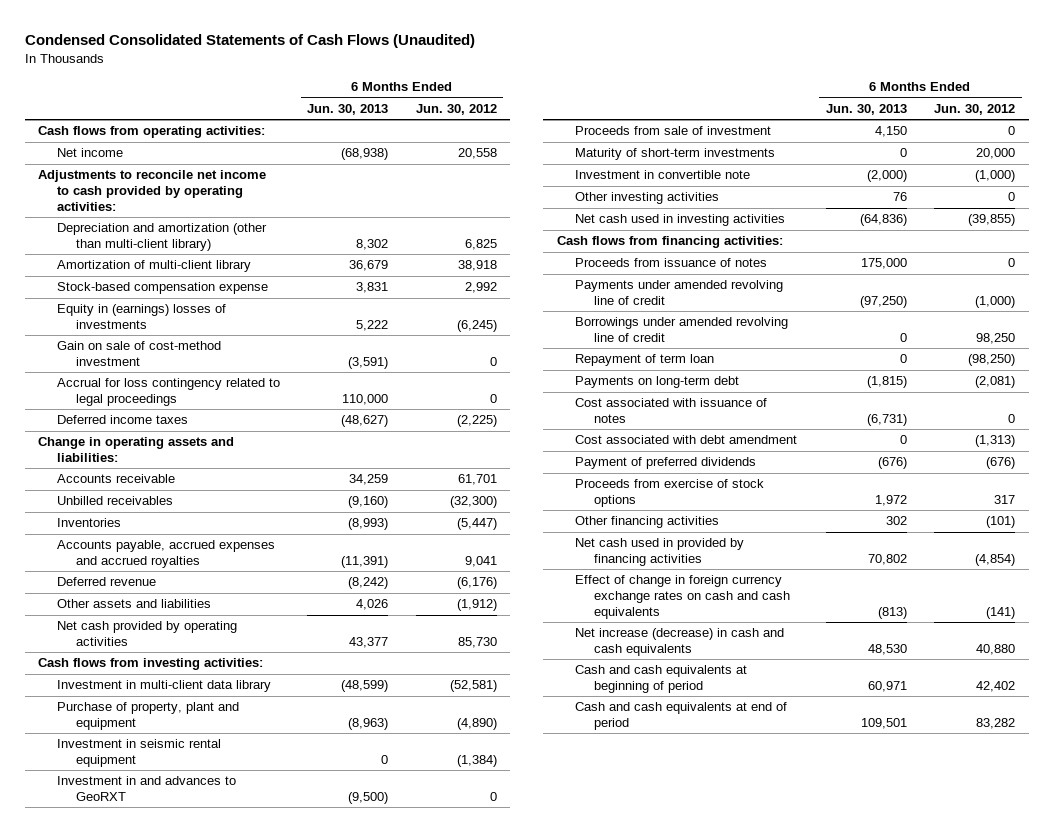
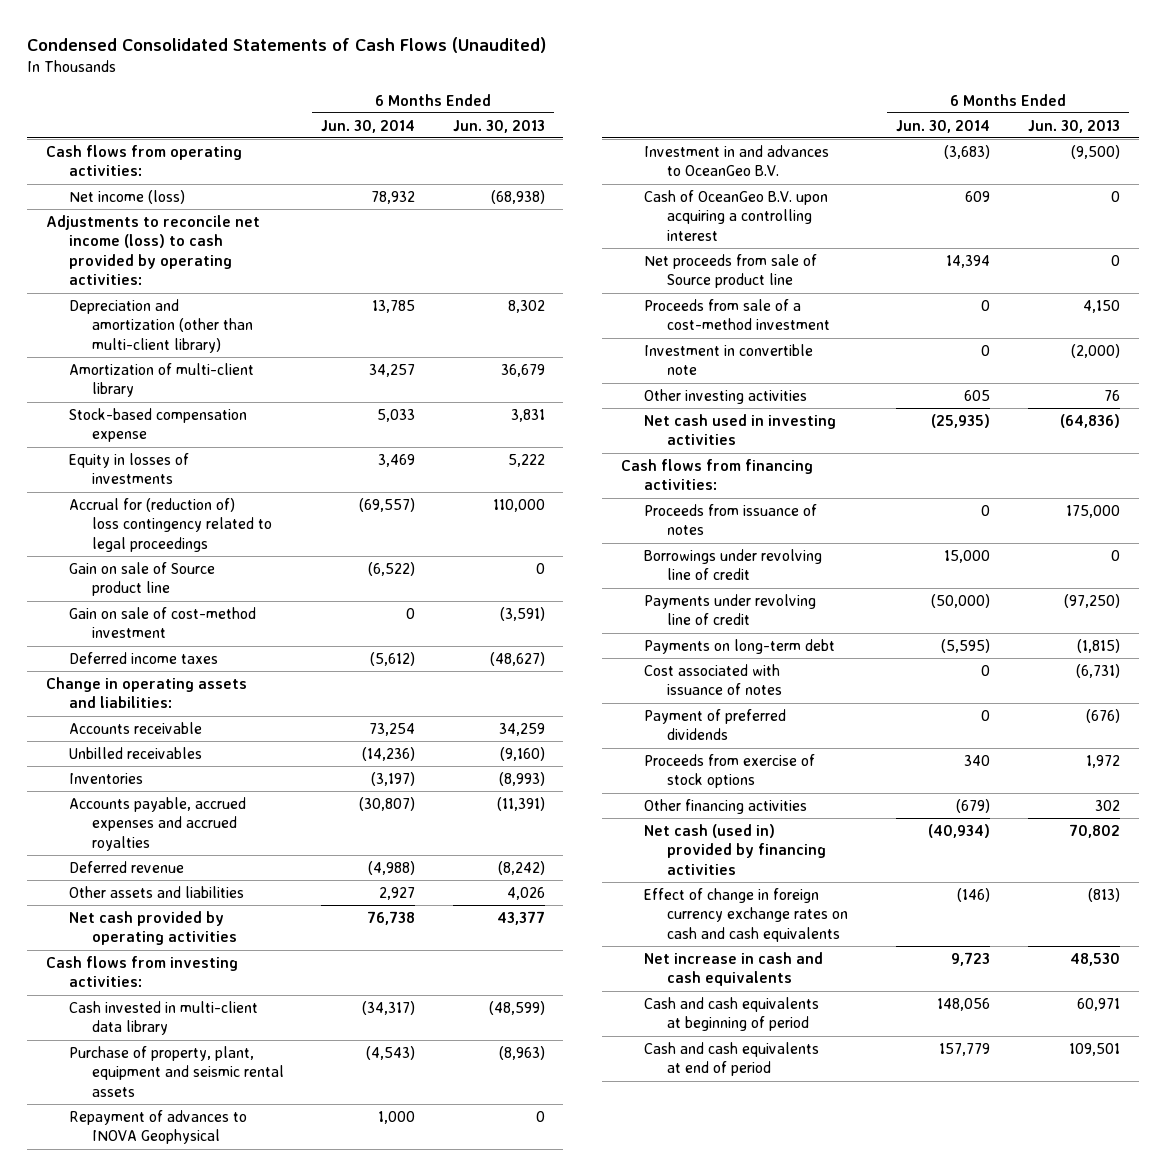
- | 6 Months Ended Jun. 30, 2013 | 6 Months Ended Jun. 30, 2012
+ | 6 Months Ended Jun. 30, 2014 | 6 Months Ended Jun. 30, 2013
- Net income | (68,938) | 20,558
- Adjustments to reconcile net income to cash provided by operating activities:
+ Net income (loss) | 78,932 | (68,938)
+ Adjustments to reconcile net income (loss) to cash provided by operating activities:
- Equity in (earnings) losses of investments | 5,222 | (6,245)
+ Equity in losses of investments | 3,469 | 5,222
+ Accrual for (reduction of) loss contingency related to legal proceedings | (69,557) | 110,000
+ Gain on sale of Source product line | (6,522) | 0
- Accrual for loss contingency related to legal proceedings | 110,000 | 0
- Investment in multi-client data library | (48,599) | (52,581)
- Purchase of property, plant and equipment | (8,963) | (4,890)
- Investment in seismic rental equipment | 0 | (1,384)
- Investment in and advances to GeoRXT | (9,500) | 0
- Proceeds from sale of investment | 4,150 | 0
- Maturity of short-term investments | 0 | 20,000
+ Cash invested in multi-client data library | (34,317) | (48,599)
+ Purchase of property, plant, equipment and seismic rental assets | (4,543) | (8,963)
+ Repayment of advances to INOVA Geophysical | 1,000 | 0
+ Investment in and advances to OceanGeo B.V. | (3,683) | (9,500)
+ Cash of OceanGeo B.V. upon acquiring a controlling interest | 609 | 0
+ Net proceeds from sale of Source product line | 14,394 | 0
+ Proceeds from sale of a cost-method investment | 0 | 4,150
- Payments under amended revolving line of credit | (97,250) | (1,000)
- Borrowings under amended revolving line of credit | 0 | 98,250
- Repayment of term loan | 0 | (98,250)
+ Borrowings under revolving line of credit | 15,000 | 0
+ Payments under revolving line of credit | (50,000) | (97,250)
- Cost associated with debt amendment | 0 | (1,313)
- Net cash used in provided by financing activities | 70,802 | (4,854)
+ Net cash (used in) provided by financing activities | (40,934) | 70,802
- Net increase (decrease) in cash and cash equivalents | 48,530 | 40,880
+ Net increase in cash and cash equivalents | 9,723 | 48,530

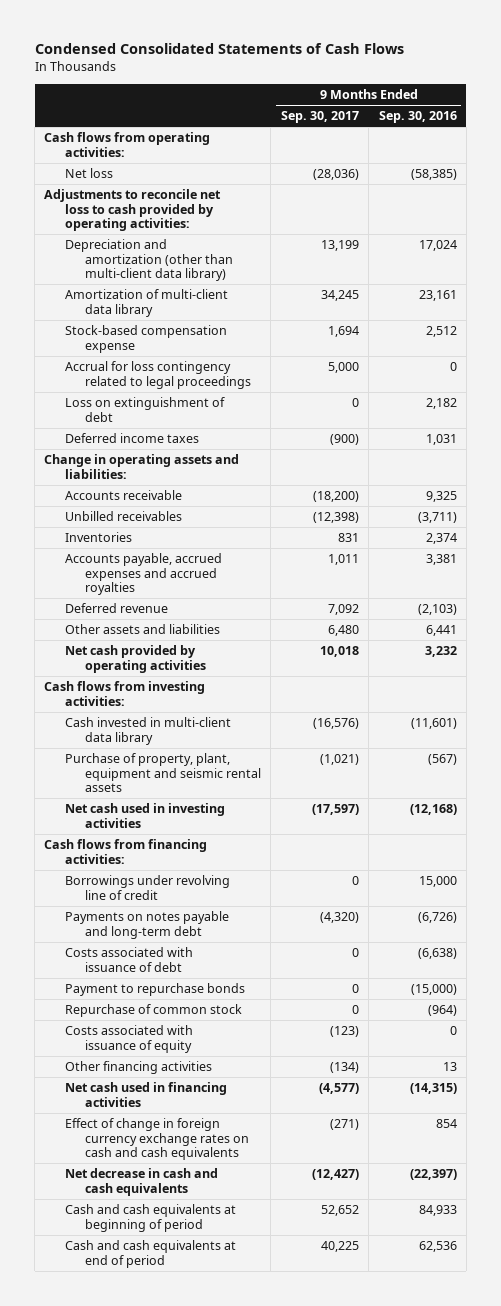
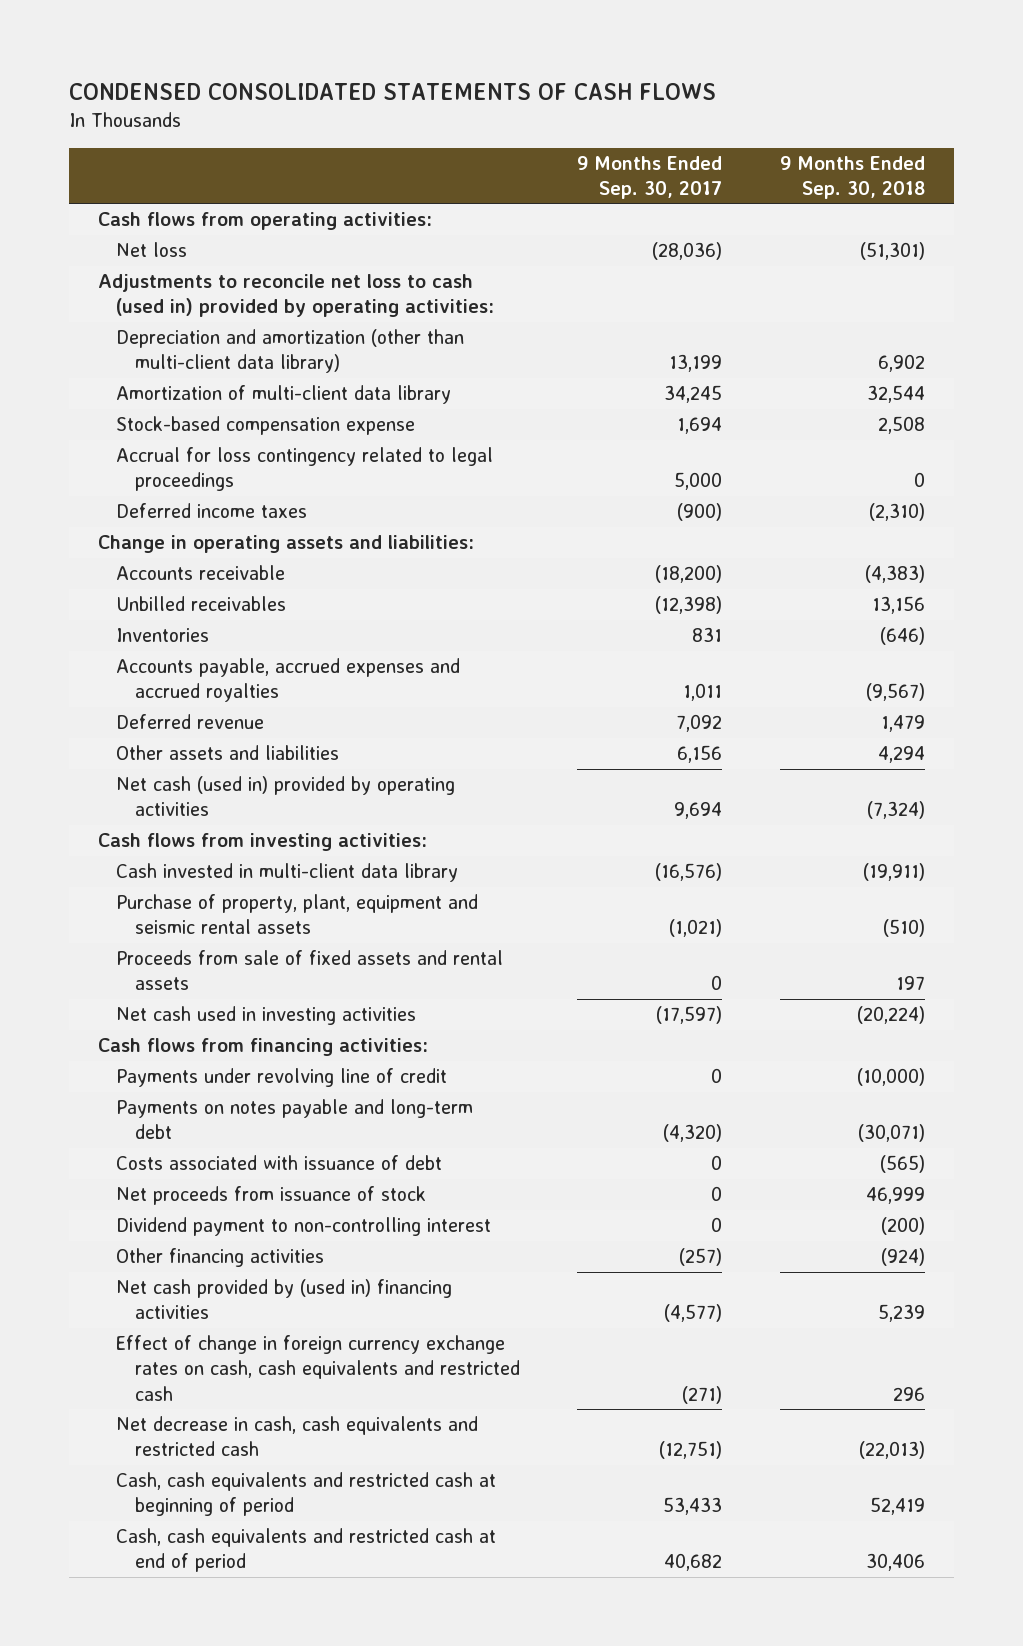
- Condensed Consolidated Statements of Cash Flows
+ CONDENSED CONSOLIDATED STATEMENTS OF CASH FLOWS
- | 9 Months Ended Sep. 30, 2017 | 9 Months Ended Sep. 30, 2016
+ | 9 Months Ended Sep. 30, 2017 | 9 Months Ended Sep. 30, 2018
- Adjustments to reconcile net loss to cash provided by operating activities:
+ Adjustments to reconcile net loss to cash (used in) provided by operating activities:
- Loss on extinguishment of debt | 0 | 2,182
- Other assets and liabilities | 6,480 | 6,441
- Net cash provided by operating activities | 10,018 | 3,232
+ Other assets and liabilities | 6,156 | 4,294
+ Net cash (used in) provided by operating activities | 9,694 | (7,324)
+ Proceeds from sale of fixed assets and rental assets | 0 | 197
- Borrowings under revolving line of credit | 0 | 15,000
+ Payments under revolving line of credit | 0 | (10,000)
- Payment to repurchase bonds | 0 | (15,000)
- Repurchase of common stock | 0 | (964)
- Costs associated with issuance of equity | (123) | 0
- Other financing activities | (134) | 13
- Net cash used in financing activities | (4,577) | (14,315)
- Effect of change in foreign currency exchange rates on cash and cash equivalents | (271) | 854
- Net decrease in cash and cash equivalents | (12,427) | (22,397)
- Cash and cash equivalents at beginning of period | 52,652 | 84,933
- Cash and cash equivalents at end of period | 40,225 | 62,536
+ Net proceeds from issuance of stock | 0 | 46,999
+ Dividend payment to non-controlling interest | 0 | (200)
+ Other financing activities | (257) | (924)
+ Net cash provided by (used in) financing activities | (4,577) | 5,239
+ Effect of change in foreign currency exchange rates on cash, cash equivalents and restricted cash | (271) | 296
+ Net decrease in cash, cash equivalents and restricted cash | (12,751) | (22,013)
+ Cash, cash equivalents and restricted cash at beginning of period | 53,433 | 52,419
+ Cash, cash equivalents and restricted cash at end of period | 40,682 | 30,406

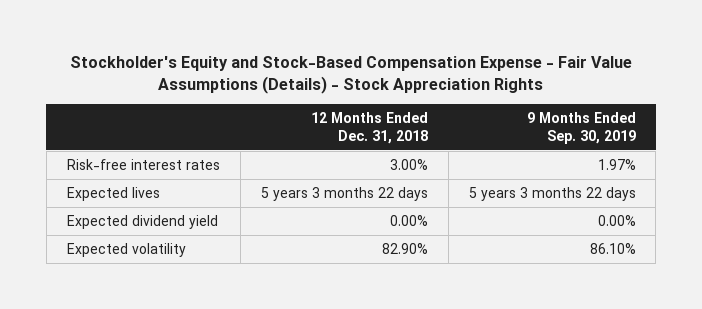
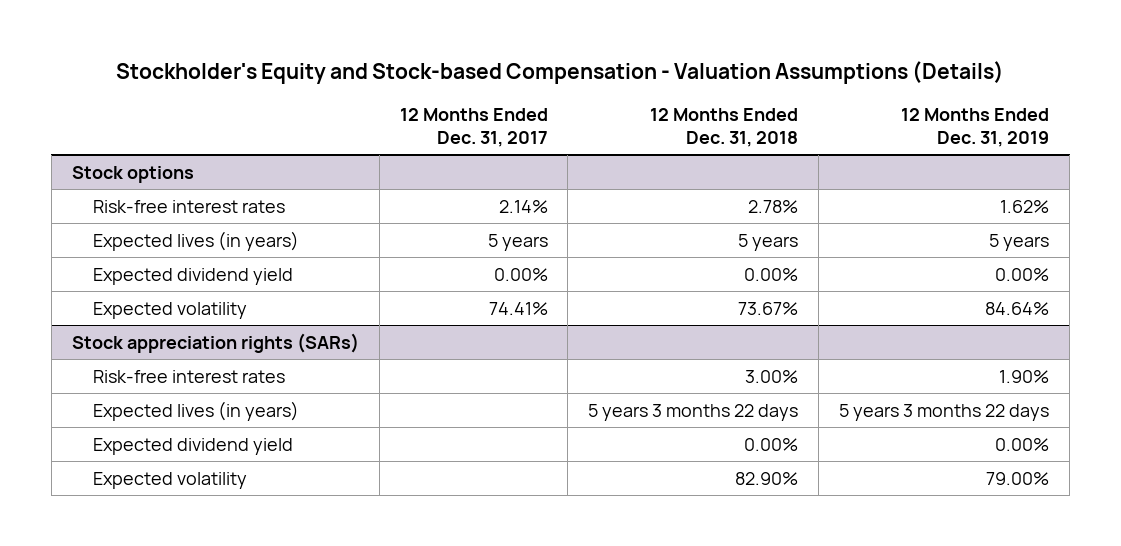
- Stockholder's Equity and Stock-Based Compensation Expense - Fair Value Assumptions (Details) - Stock Appreciation Rights
+ Stockholder's Equity and Stock-based Compensation - Valuation Assumptions (Details)
- | 12 Months Ended Dec. 31, 2018 | 9 Months Ended Sep. 30, 2019
+ | 12 Months Ended Dec. 31, 2017 | 12 Months Ended Dec. 31, 2018 | 12 Months Ended Dec. 31, 2019
+ Stock options
+ Risk-free interest rates | 2.14% | 2.78% | 1.62%
+ Expected lives (in years) | 5 years | 5 years | 5 years
+ Expected dividend yield | 0.00% | 0.00% | 0.00%
+ Expected volatility | 74.41% | 73.67% | 84.64%
+ Stock appreciation rights (SARs)
- Expected lives | 5 years 3 months 22 days | 5 years 3 months 22 days
+ Expected lives (in years) | | 5 years 3 months 22 days | 5 years 3 months 22 days

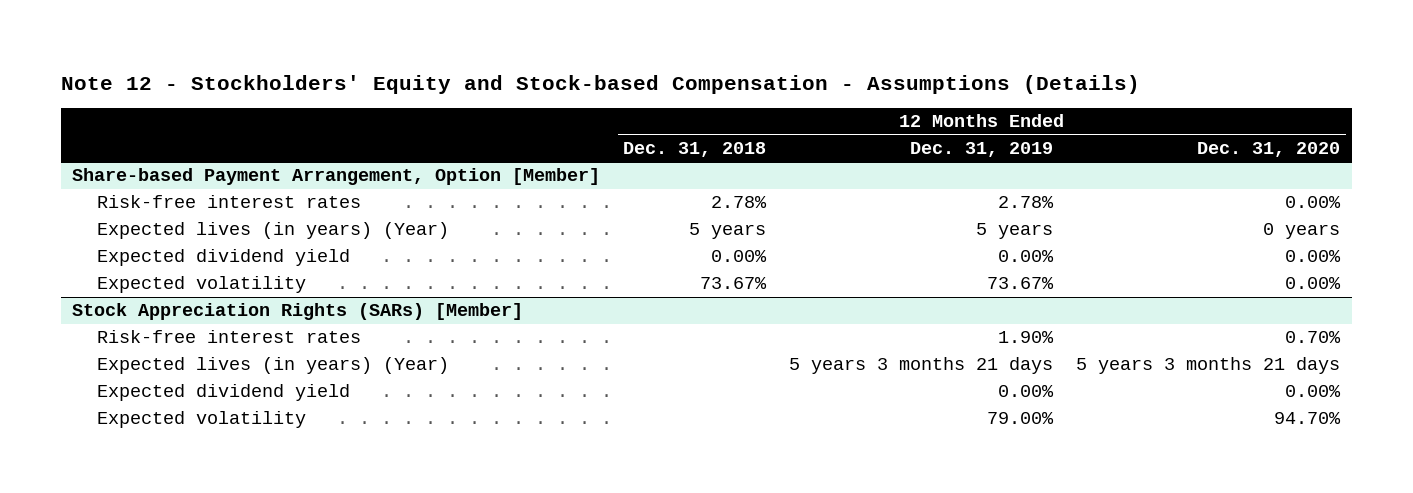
- Stockholder's Equity and Stock-based Compensation - Valuation Assumptions (Details)
+ Note 12 - Stockholders' Equity and Stock-based Compensation - Assumptions (Details)
- | 12 Months Ended Dec. 31, 2017 | 12 Months Ended Dec. 31, 2018 | 12 Months Ended Dec. 31, 2019
+ | 12 Months Ended Dec. 31, 2018 | 12 Months Ended Dec. 31, 2019 | 12 Months Ended Dec. 31, 2020
- Stock options
- Risk-free interest rates | 2.14% | 2.78% | 1.62%
- Expected lives (in years) | 5 years | 5 years | 5 years
- Expected dividend yield | 0.00% | 0.00% | 0.00%
- Expected volatility | 74.41% | 73.67% | 84.64%
- Stock appreciation rights (SARs)
- Risk-free interest rates | | 3.00% | 1.90%
- Expected lives (in years) | | 5 years 3 months 22 days | 5 years 3 months 22 days
+ Share-based Payment Arrangement, Option [Member]
+ Risk-free interest rates | 2.78% | 2.78% | 0.00%
+ Expected lives (in years) (Year) | 5 years | 5 years | 0 years
- Expected volatility | | 82.90% | 79.00%
+ Expected volatility | 73.67% | 73.67% | 0.00%
+ Stock Appreciation Rights (SARs) [Member]
+ Risk-free interest rates | | 1.90% | 0.70%
+ Expected lives (in years) (Year) | | 5 years 3 months 21 days | 5 years 3 months 21 days
+ Expected dividend yield | | 0.00% | 0.00%
+ Expected volatility | | 79.00% | 94.70%

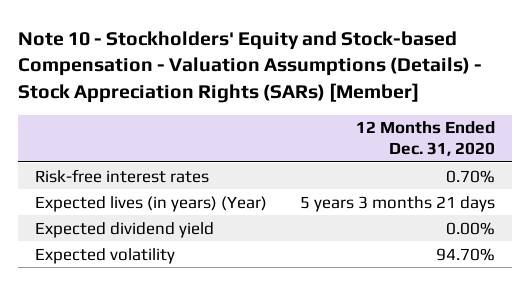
- Note 12 - Stockholders' Equity and Stock-based Compensation - Assumptions (Details)
+ Note 10 - Stockholders' Equity and Stock-based Compensation - Valuation Assumptions (Details) - Stock Appreciation Rights (SARs) [Member]
- | 12 Months Ended Dec. 31, 2018 | 12 Months Ended Dec. 31, 2019 | 12 Months Ended Dec. 31, 2020
+ | 12 Months Ended Dec. 31, 2020
- Share-based Payment Arrangement, Option [Member]
- Risk-free interest rates | 2.78% | 2.78% | 0.00%
- Expected lives (in years) (Year) | 5 years | 5 years | 0 years
- Expected dividend yield | 0.00% | 0.00% | 0.00%
- Expected volatility | 73.67% | 73.67% | 0.00%
- Stock Appreciation Rights (SARs) [Member]

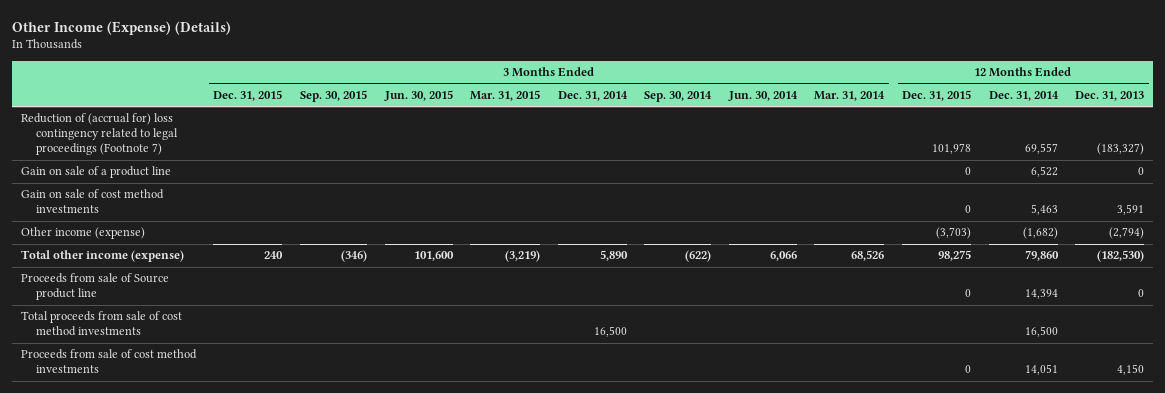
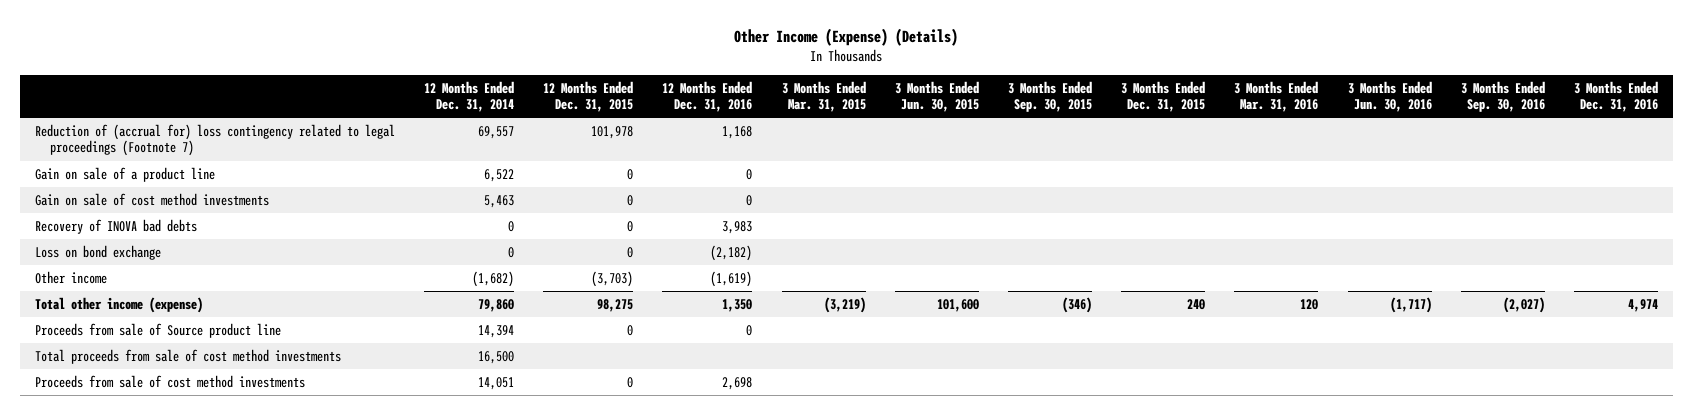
- | 3 Months Ended Dec. 31, 2015 | 3 Months Ended Sep. 30, 2015 | 3 Months Ended Jun. 30, 2015 | 3 Months Ended Mar. 31, 2015 | 3 Months Ended Dec. 31, 2014 | 3 Months Ended Sep. 30, 2014 | 3 Months Ended Jun. 30, 2014 | 3 Months Ended Mar. 31, 2014 | 12 Months Ended Dec. 31, 2015 | 12 Months Ended Dec. 31, 2014 | 12 Months Ended Dec. 31, 2013
+ | 12 Months Ended Dec. 31, 2014 | 12 Months Ended Dec. 31, 2015 | 12 Months Ended Dec. 31, 2016 | 3 Months Ended Mar. 31, 2015 | 3 Months Ended Jun. 30, 2015 | 3 Months Ended Sep. 30, 2015 | 3 Months Ended Dec. 31, 2015 | 3 Months Ended Mar. 31, 2016 | 3 Months Ended Jun. 30, 2016 | 3 Months Ended Sep. 30, 2016 | 3 Months Ended Dec. 31, 2016
- Other income (expense) | | | | | | | | | (3,703) | (1,682) | (2,794)
+ Recovery of INOVA bad debts | 0 | 0 | 3,983 | | | | | | | |
+ Loss on bond exchange | 0 | 0 | (2,182) | | | | | | | |
+ Other income | (1,682) | (3,703) | (1,619) | | | | | | | |

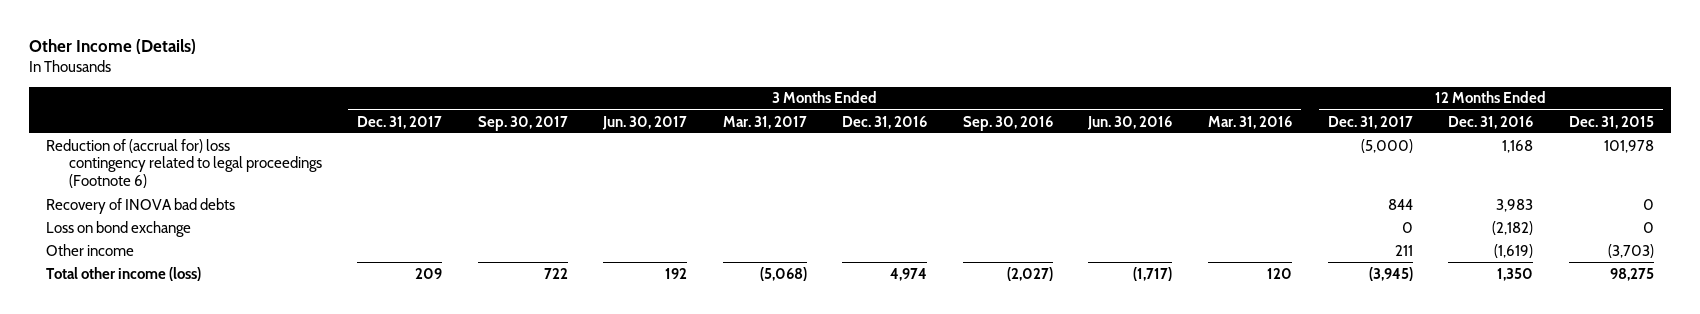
- Other Income (Expense) (Details)
+ Other Income (Details)
- | 12 Months Ended Dec. 31, 2014 | 12 Months Ended Dec. 31, 2015 | 12 Months Ended Dec. 31, 2016 | 3 Months Ended Mar. 31, 2015 | 3 Months Ended Jun. 30, 2015 | 3 Months Ended Sep. 30, 2015 | 3 Months Ended Dec. 31, 2015 | 3 Months Ended Mar. 31, 2016 | 3 Months Ended Jun. 30, 2016 | 3 Months Ended Sep. 30, 2016 | 3 Months Ended Dec. 31, 2016
+ | 3 Months Ended Dec. 31, 2017 | 3 Months Ended Sep. 30, 2017 | 3 Months Ended Jun. 30, 2017 | 3 Months Ended Mar. 31, 2017 | 3 Months Ended Dec. 31, 2016 | 3 Months Ended Sep. 30, 2016 | 3 Months Ended Jun. 30, 2016 | 3 Months Ended Mar. 31, 2016 | 12 Months Ended Dec. 31, 2017 | 12 Months Ended Dec. 31, 2016 | 12 Months Ended Dec. 31, 2015
- Reduction of (accrual for) loss contingency related to legal proceedings (Footnote 7) | 69,557 | 101,978 | 1,168 | | | | | | | |
- Gain on sale of a product line | 6,522 | 0 | 0 | | | | | | | |
- Gain on sale of cost method investments | 5,463 | 0 | 0 | | | | | | | |
+ Reduction of (accrual for) loss contingency related to legal proceedings (Footnote 6) | | | | | | | | | (5,000) | 1,168 | 101,978
- Total other income (expense) | 79,860 | 98,275 | 1,350 | (3,219) | 101,600 | (346) | 240 | 120 | (1,717) | (2,027) | 4,974
- Proceeds from sale of Source product line | 14,394 | 0 | 0 | | | | | | | |
- Total proceeds from sale of cost method investments | 16,500 | | | | | | | | | |
- Proceeds from sale of cost method investments | 14,051 | 0 | 2,698 | | | | | | | |
+ Total other income (loss) | 209 | 722 | 192 | (5,068) | 4,974 | (2,027) | (1,717) | 120 | (3,945) | 1,350 | 98,275

